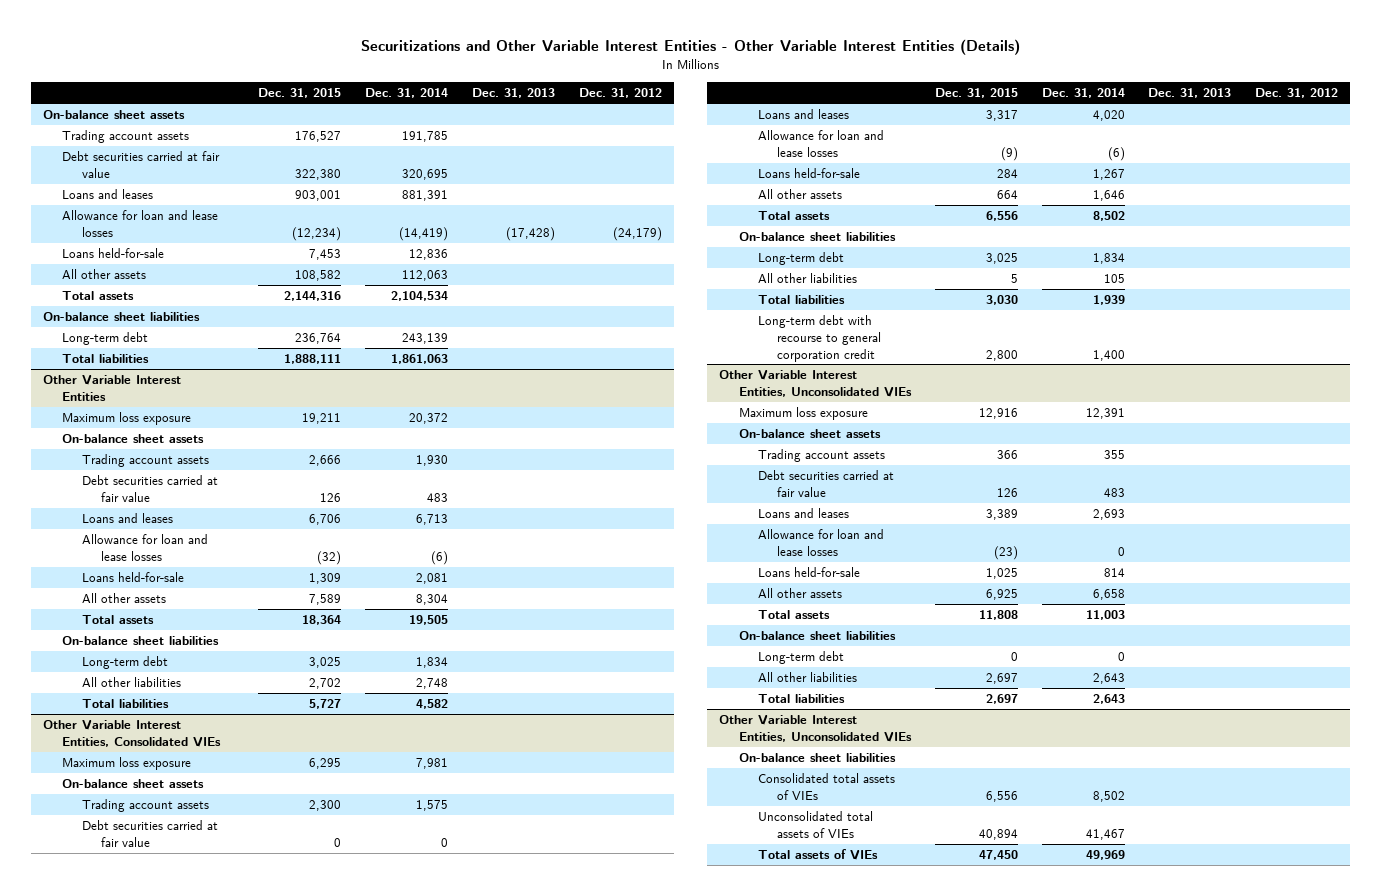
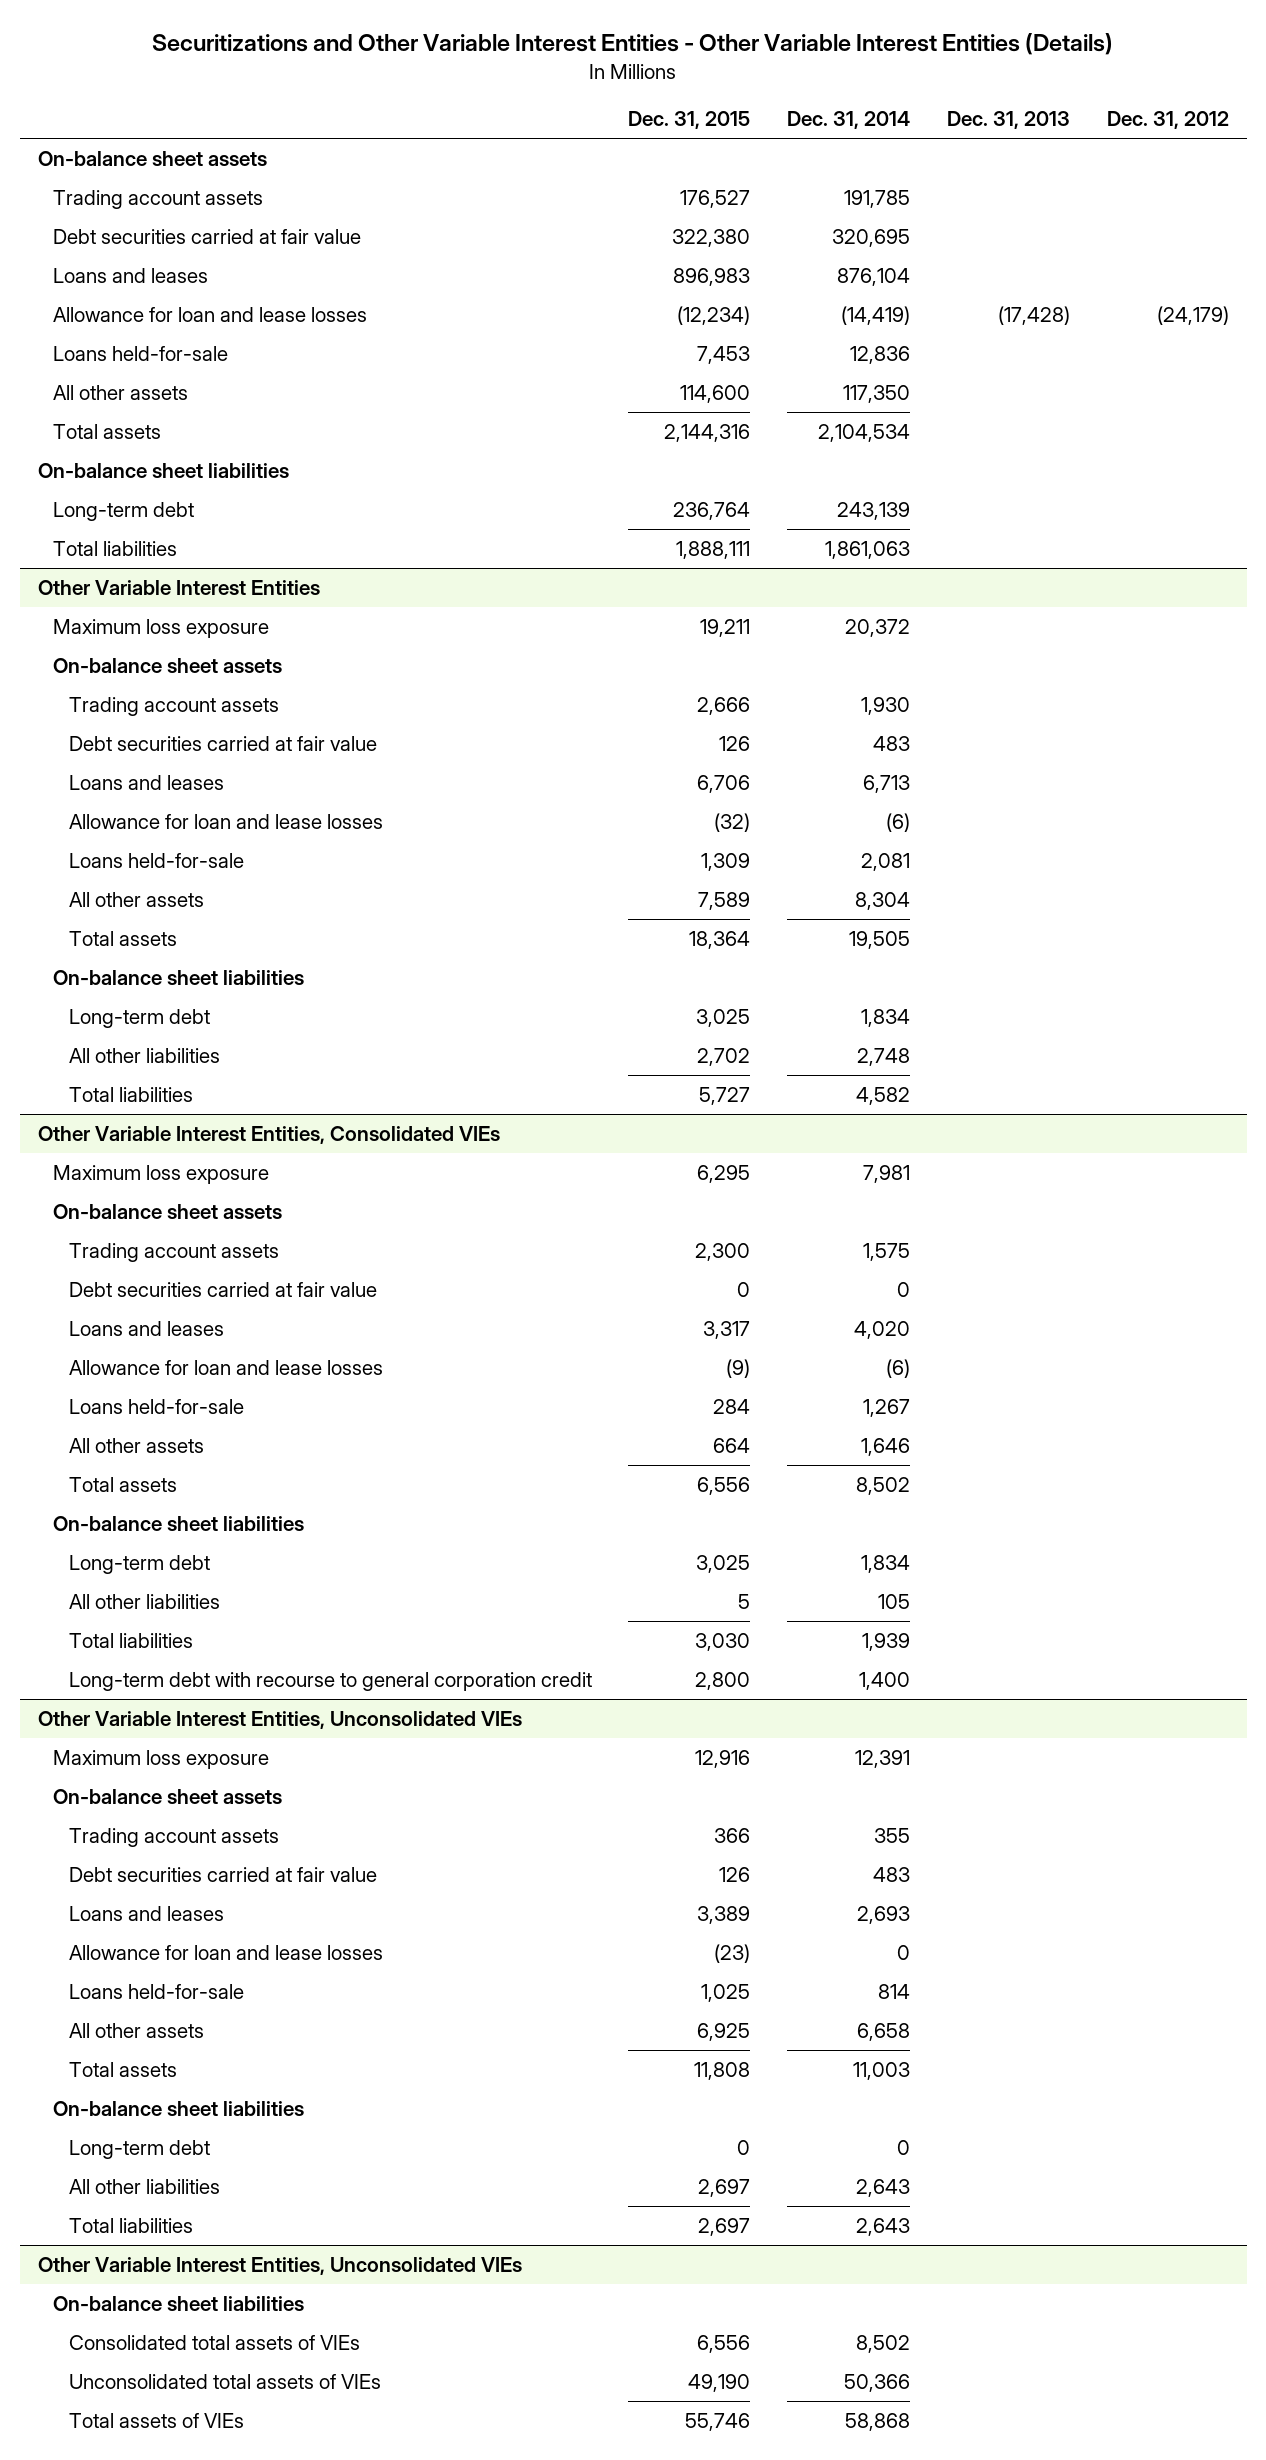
- Loans and leases | 903,001 | 881,391 | |
+ Loans and leases | 896,983 | 876,104 | |
- All other assets | 108,582 | 112,063 | |
+ All other assets | 114,600 | 117,350 | |
@ Other Variable Interest Entities, Unconsolidated VIEs
- Unconsolidated total assets of VIEs | 40,894 | 41,467 | |
- Total assets of VIEs | 47,450 | 49,969 | |
+ Unconsolidated total assets of VIEs | 49,190 | 50,366 | |
+ Total assets of VIEs | 55,746 | 58,868 | |

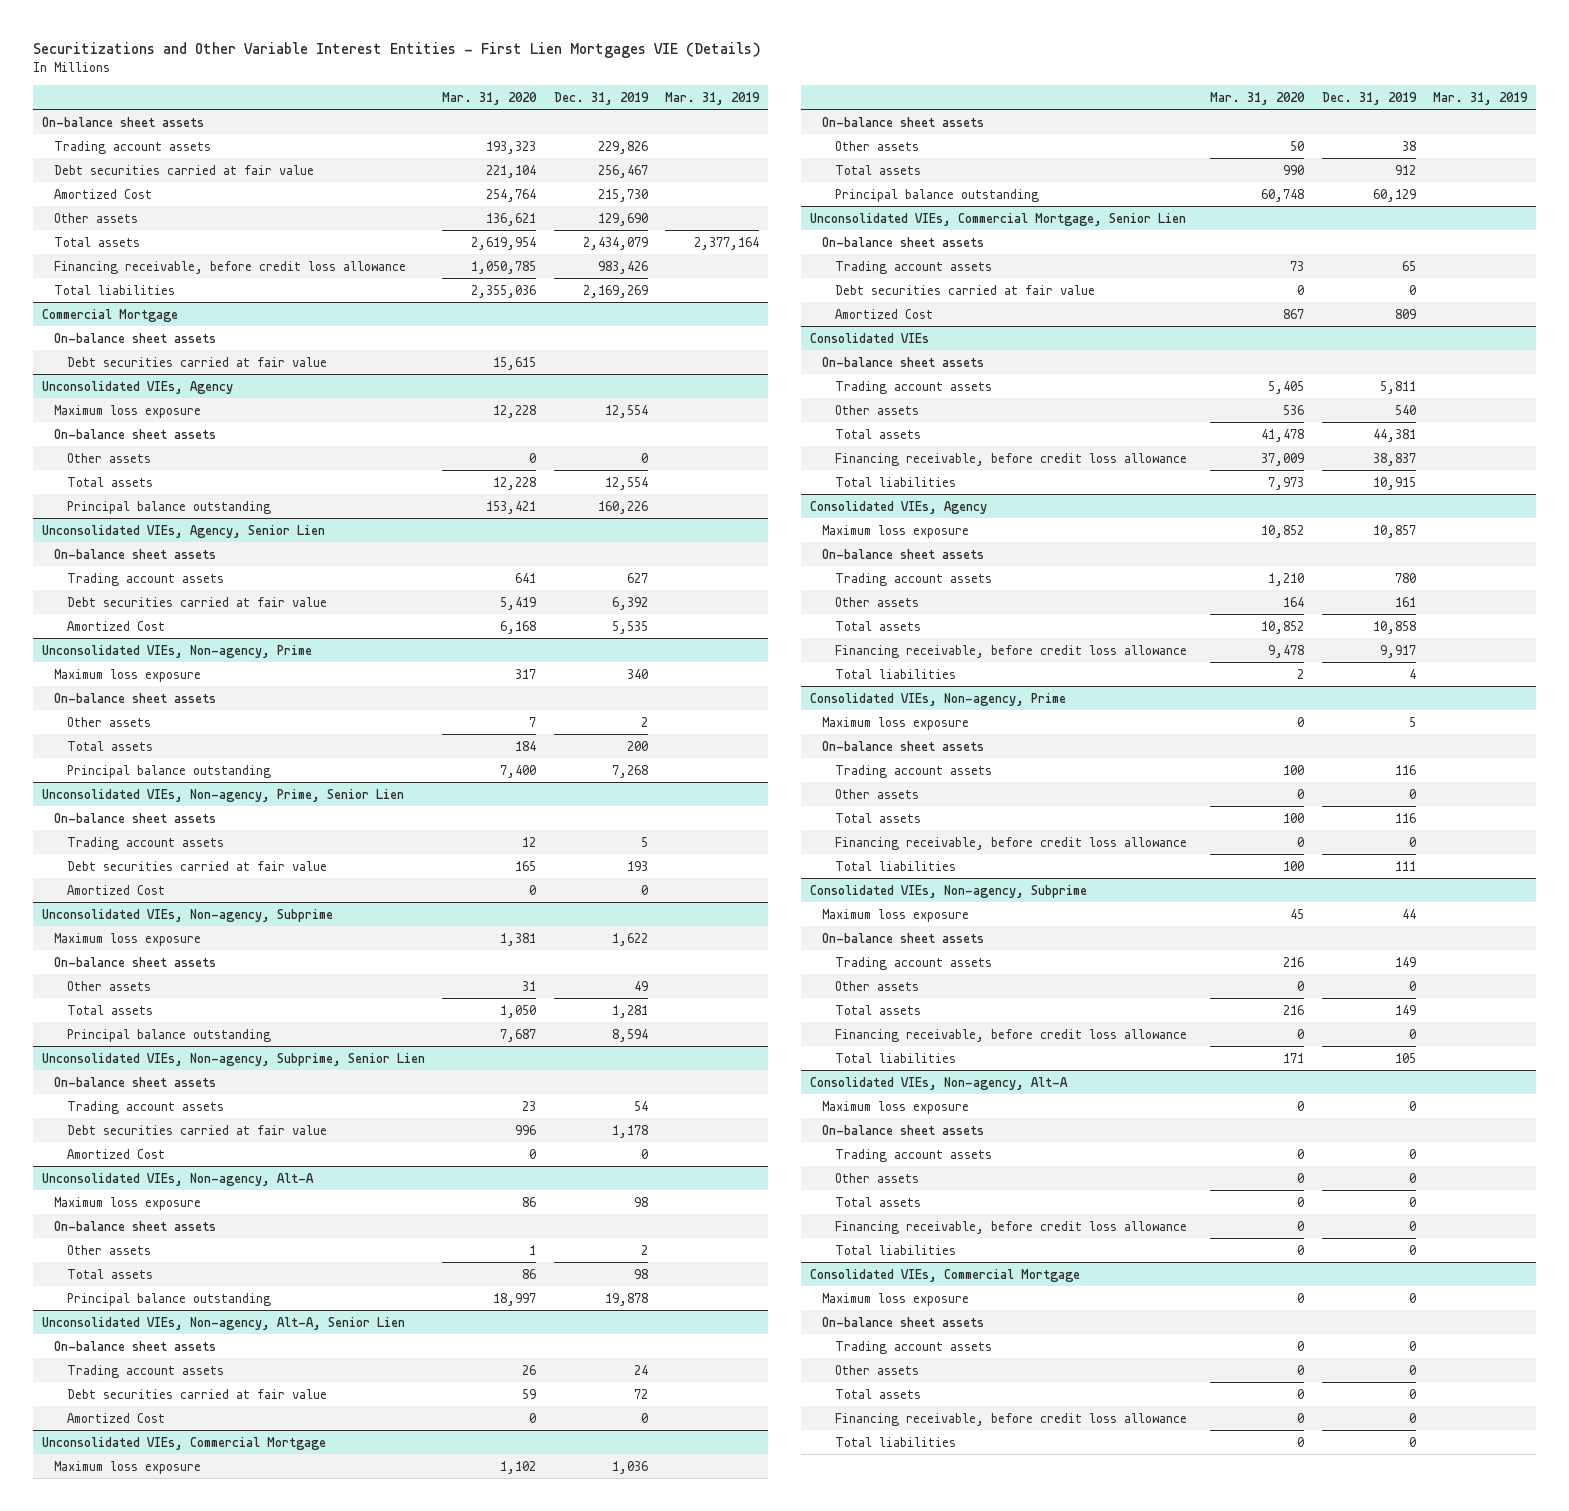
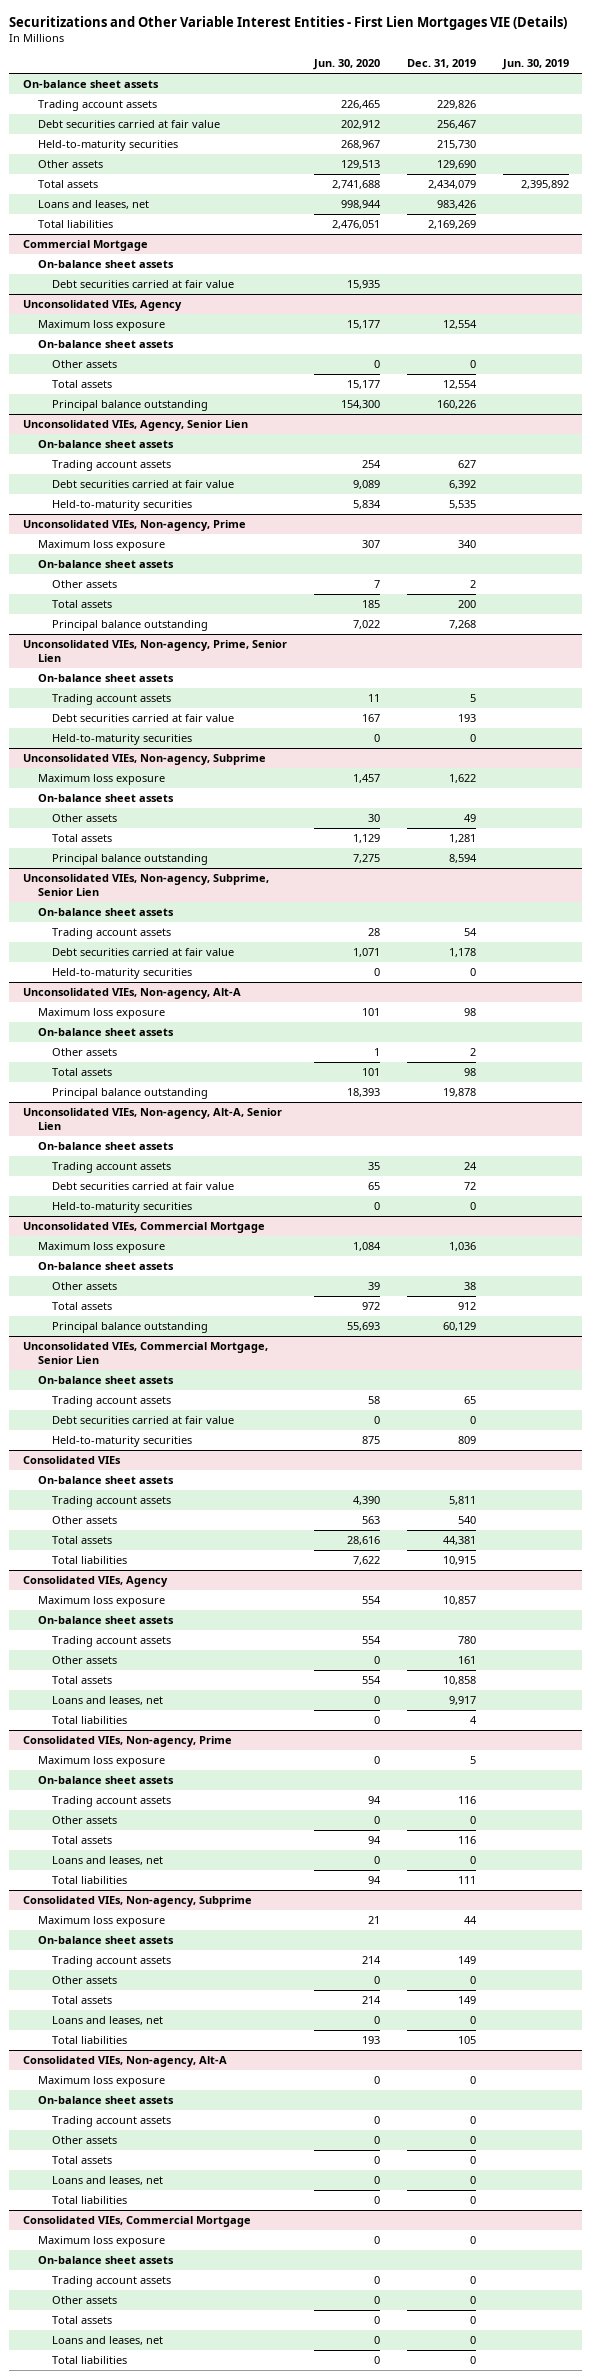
- | Mar. 31, 2020 | Dec. 31, 2019 | Mar. 31, 2019
+ | Jun. 30, 2020 | Dec. 31, 2019 | Jun. 30, 2019
- Amortized Cost | 254,764 | 215,730 |
+ Held-to-maturity securities | 268,967 | 215,730 |
- Financing receivable, before credit loss allowance | 1,050,785 | 983,426 |
+ Loans and leases, net | 998,944 | 983,426 |
@ Unconsolidated VIEs, Agency, Senior Lien
- Amortized Cost | 6,168 | 5,535 |
+ Held-to-maturity securities | 5,834 | 5,535 |
@ Unconsolidated VIEs, Non-agency, Prime, Senior Lien
- Amortized Cost | 0 | 0 |
+ Held-to-maturity securities | 0 | 0 |
@ Unconsolidated VIEs, Non-agency, Subprime, Senior Lien
- Amortized Cost | 0 | 0 |
+ Held-to-maturity securities | 0 | 0 |
@ Unconsolidated VIEs, Non-agency, Alt-A, Senior Lien
- Amortized Cost | 0 | 0 |
+ Held-to-maturity securities | 0 | 0 |
@ Unconsolidated VIEs, Commercial Mortgage, Senior Lien
- Amortized Cost | 867 | 809 |
+ Held-to-maturity securities | 875 | 809 |
@ Consolidated VIEs
- Financing receivable, before credit loss allowance | 37,009 | 38,837 |
@ Consolidated VIEs, Agency
- Financing receivable, before credit loss allowance | 9,478 | 9,917 |
+ Loans and leases, net | 0 | 9,917 |
@ Consolidated VIEs, Non-agency, Prime
- Financing receivable, before credit loss allowance | 0 | 0 |
+ Loans and leases, net | 0 | 0 |
@ Consolidated VIEs, Non-agency, Subprime
- Financing receivable, before credit loss allowance | 0 | 0 |
+ Loans and leases, net | 0 | 0 |
@ Consolidated VIEs, Non-agency, Alt-A
- Financing receivable, before credit loss allowance | 0 | 0 |
+ Loans and leases, net | 0 | 0 |
@ Consolidated VIEs, Commercial Mortgage
- Financing receivable, before credit loss allowance | 0 | 0 |
+ Loans and leases, net | 0 | 0 |

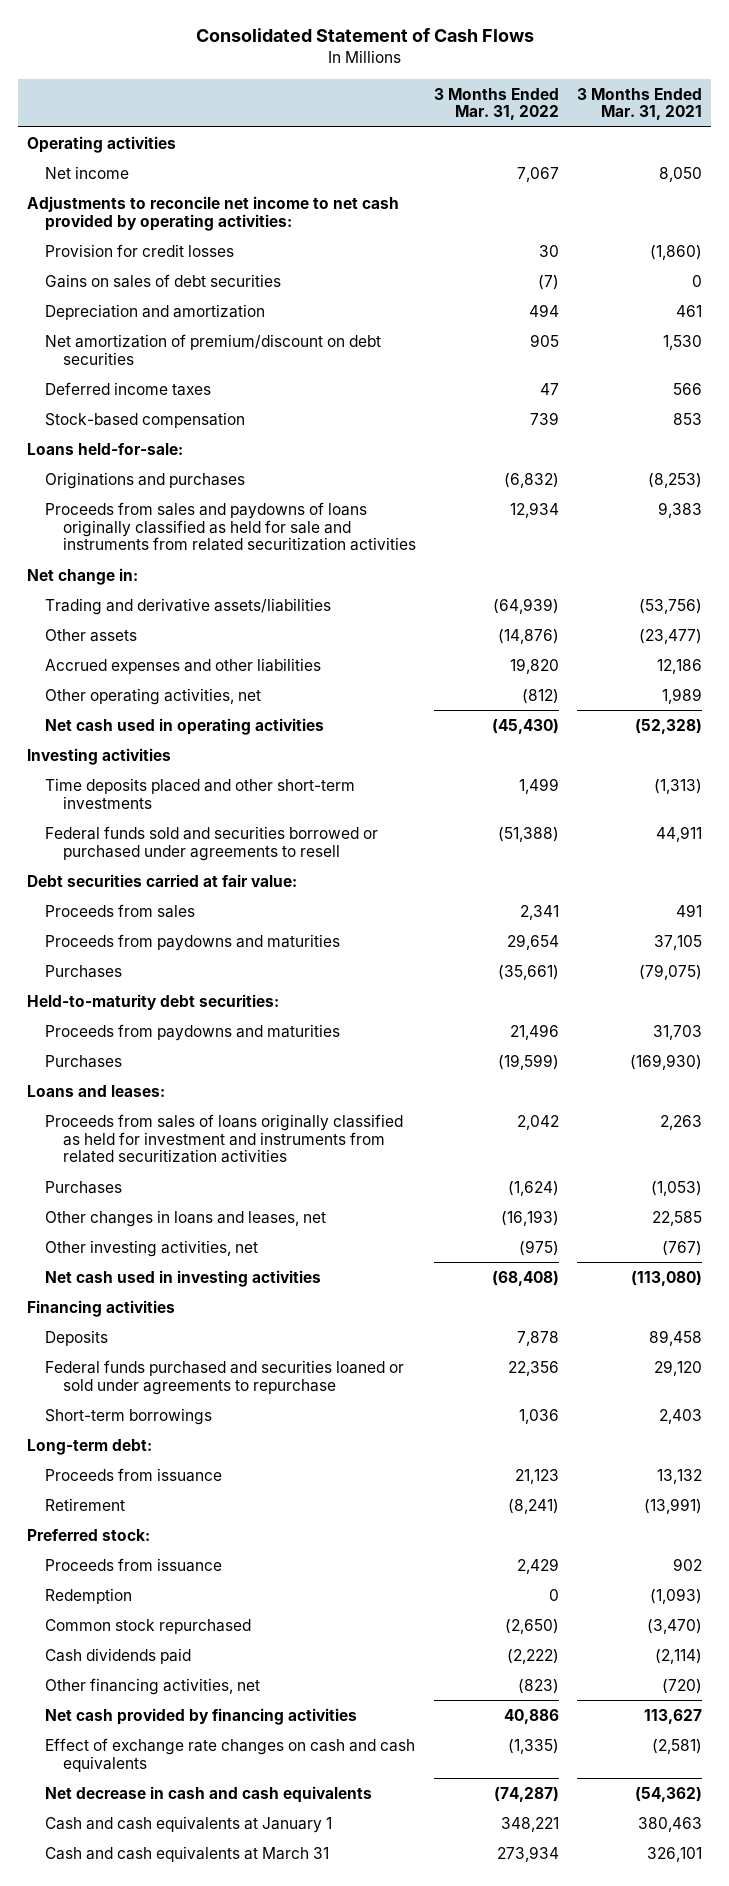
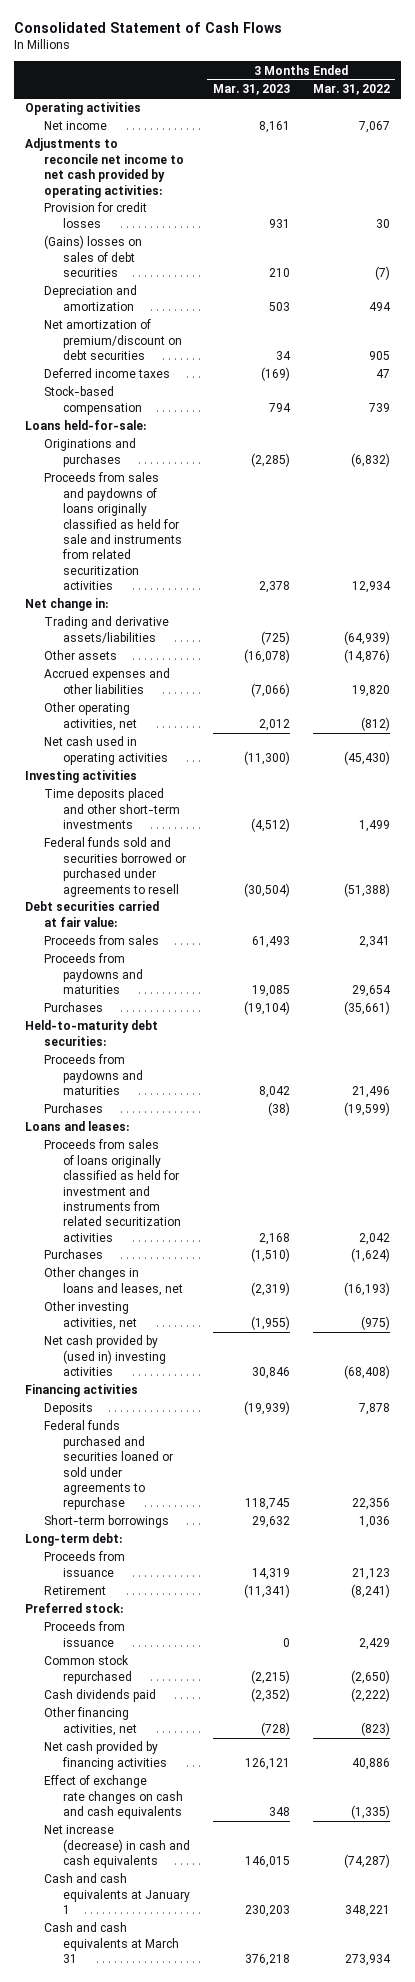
- | 3 Months Ended Mar. 31, 2022 | 3 Months Ended Mar. 31, 2021
+ | 3 Months Ended Mar. 31, 2023 | 3 Months Ended Mar. 31, 2022
- Gains on sales of debt securities | (7) | 0
+ (Gains) losses on sales of debt securities | 210 | (7)
- Net cash used in investing activities | (68,408) | (113,080)
+ Net cash provided by (used in) investing activities | 30,846 | (68,408)
- Redemption | 0 | (1,093)
- Net decrease in cash and cash equivalents | (74,287) | (54,362)
+ Net increase (decrease) in cash and cash equivalents | 146,015 | (74,287)

